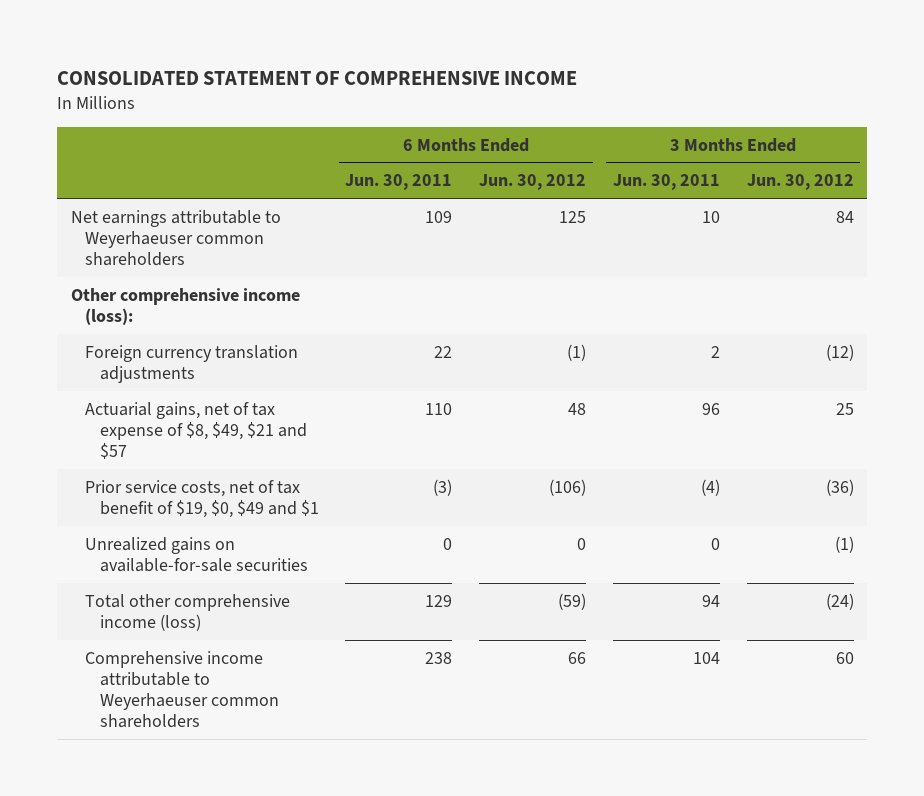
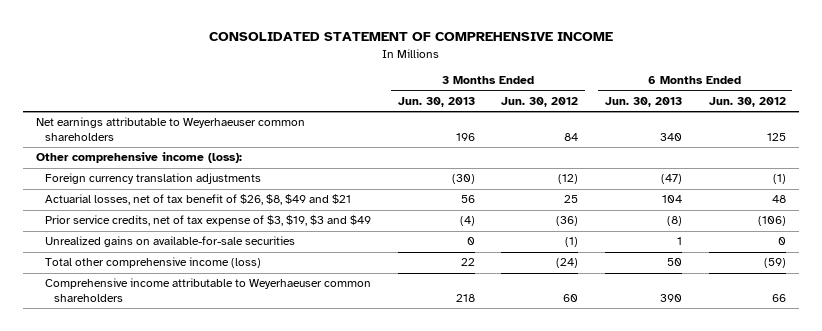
- | 6 Months Ended Jun. 30, 2011 | 6 Months Ended Jun. 30, 2012 | 3 Months Ended Jun. 30, 2011 | 3 Months Ended Jun. 30, 2012
+ | 3 Months Ended Jun. 30, 2013 | 3 Months Ended Jun. 30, 2012 | 6 Months Ended Jun. 30, 2013 | 6 Months Ended Jun. 30, 2012
- Actuarial gains, net of tax expense of $8, $49, $21 and $57 | 110 | 48 | 96 | 25
- Prior service costs, net of tax benefit of $19, $0, $49 and $1 | (3) | (106) | (4) | (36)
+ Actuarial losses, net of tax benefit of $26, $8, $49 and $21 | 56 | 25 | 104 | 48
+ Prior service credits, net of tax expense of $3, $19, $3 and $49 | (4) | (36) | (8) | (106)

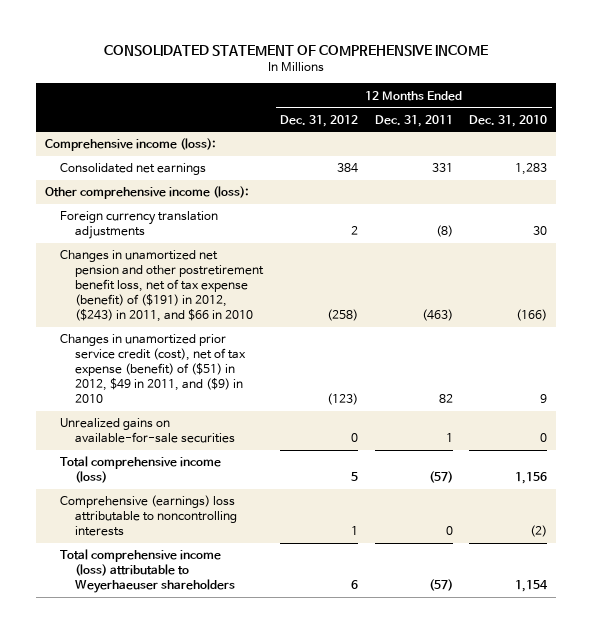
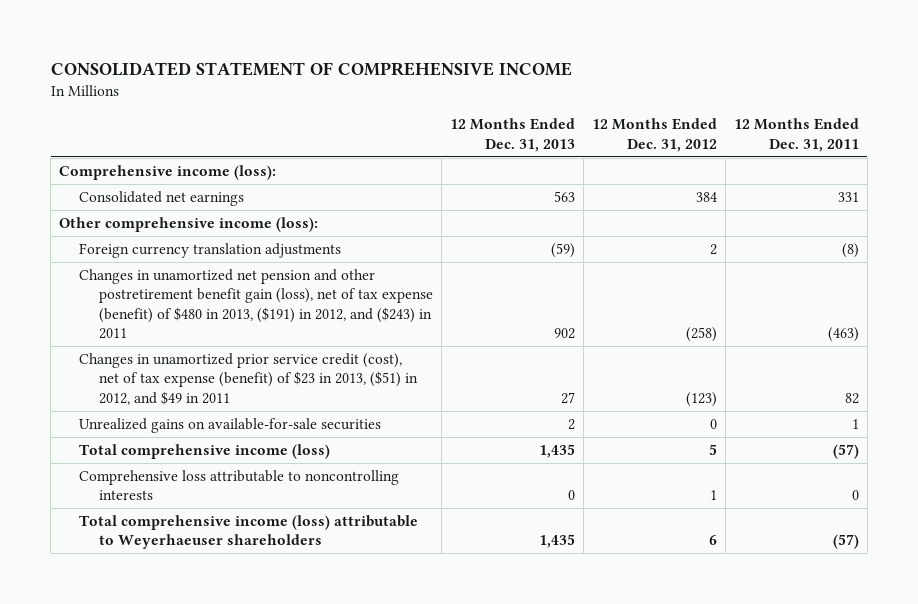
- | 12 Months Ended Dec. 31, 2012 | 12 Months Ended Dec. 31, 2011 | 12 Months Ended Dec. 31, 2010
+ | 12 Months Ended Dec. 31, 2013 | 12 Months Ended Dec. 31, 2012 | 12 Months Ended Dec. 31, 2011
- Changes in unamortized net pension and other postretirement benefit loss, net of tax expense (benefit) of ($191) in 2012, ($243) in 2011, and $66 in 2010 | (258) | (463) | (166)
- Changes in unamortized prior service credit (cost), net of tax expense (benefit) of ($51) in 2012, $49 in 2011, and ($9) in 2010 | (123) | 82 | 9
+ Changes in unamortized net pension and other postretirement benefit gain (loss), net of tax expense (benefit) of $480 in 2013, ($191) in 2012, and ($243) in 2011 | 902 | (258) | (463)
+ Changes in unamortized prior service credit (cost), net of tax expense (benefit) of $23 in 2013, ($51) in 2012, and $49 in 2011 | 27 | (123) | 82
- Comprehensive (earnings) loss attributable to noncontrolling interests | 1 | 0 | (2)
+ Comprehensive loss attributable to noncontrolling interests | 0 | 1 | 0

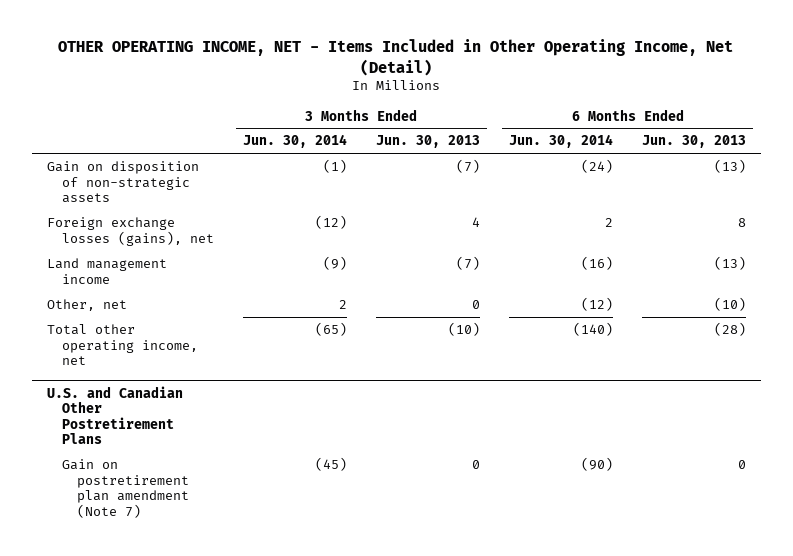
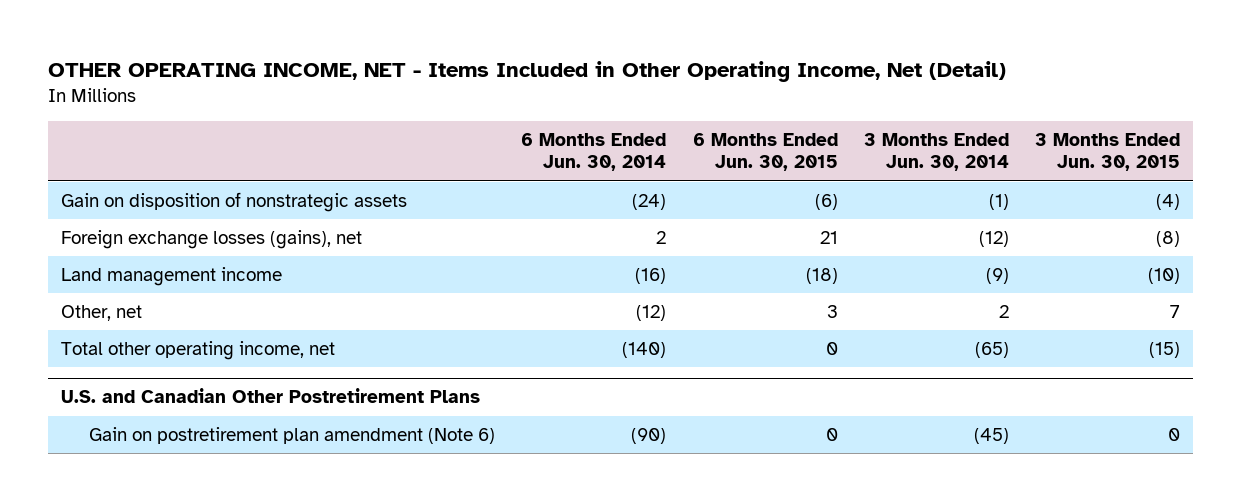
- | 3 Months Ended Jun. 30, 2014 | 3 Months Ended Jun. 30, 2013 | 6 Months Ended Jun. 30, 2014 | 6 Months Ended Jun. 30, 2013
+ | 6 Months Ended Jun. 30, 2014 | 6 Months Ended Jun. 30, 2015 | 3 Months Ended Jun. 30, 2014 | 3 Months Ended Jun. 30, 2015
- Gain on disposition of non-strategic assets | (1) | (7) | (24) | (13)
+ Gain on disposition of nonstrategic assets | (24) | (6) | (1) | (4)
@ U.S. and Canadian Other Postretirement Plans
- Gain on postretirement plan amendment (Note 7) | (45) | 0 | (90) | 0
+ Gain on postretirement plan amendment (Note 6) | (90) | 0 | (45) | 0

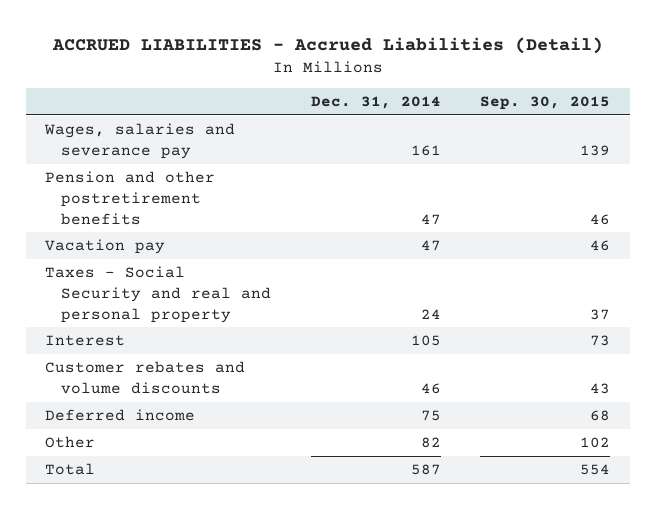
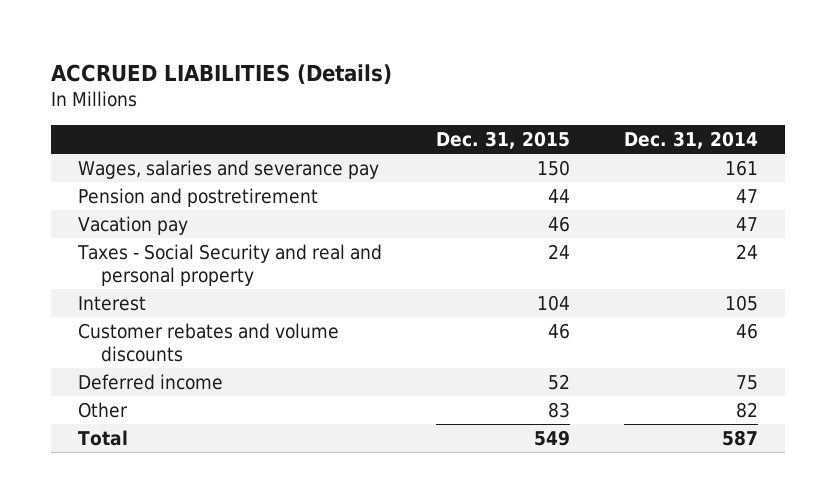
- ACCRUED LIABILITIES - Accrued Liabilities (Detail)
+ ACCRUED LIABILITIES (Details)
- | Dec. 31, 2014 | Sep. 30, 2015
+ | Dec. 31, 2015 | Dec. 31, 2014
- Pension and other postretirement benefits | 47 | 46
+ Pension and postretirement | 44 | 47

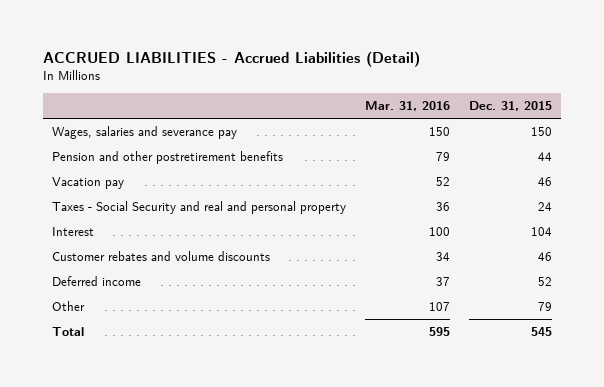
- ACCRUED LIABILITIES (Details)
+ ACCRUED LIABILITIES - Accrued Liabilities (Detail)
- | Dec. 31, 2015 | Dec. 31, 2014
+ | Mar. 31, 2016 | Dec. 31, 2015
- Pension and postretirement | 44 | 47
+ Pension and other postretirement benefits | 79 | 44
- Other | 83 | 82
- Total | 549 | 587
+ Other | 107 | 79
+ Total | 595 | 545

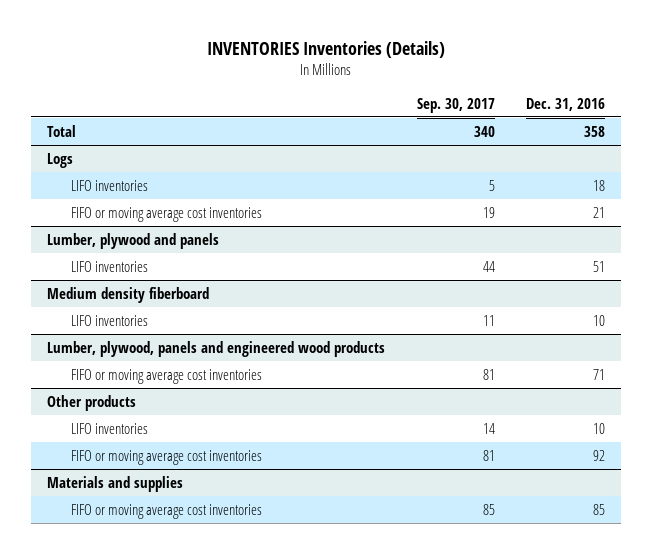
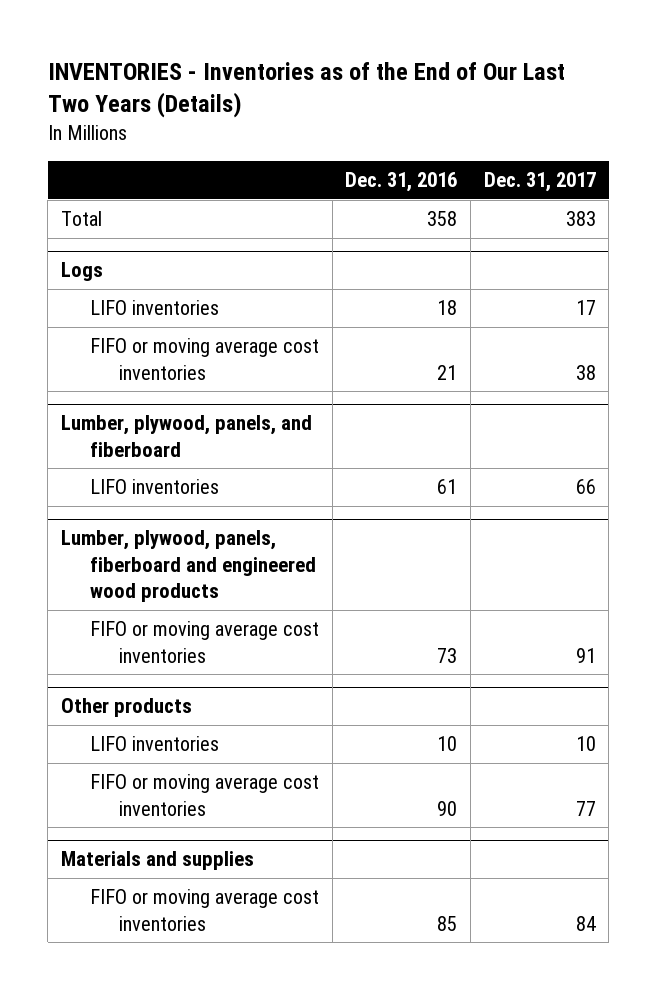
- INVENTORIES Inventories (Details)
+ INVENTORIES - Inventories as of the End of Our Last Two Years (Details)
- | Sep. 30, 2017 | Dec. 31, 2016
+ | Dec. 31, 2016 | Dec. 31, 2017
- Lumber, plywood and panels
- LIFO inventories | 44 | 51
- Medium density fiberboard
- LIFO inventories | 11 | 10
- Lumber, plywood, panels and engineered wood products
- FIFO or moving average cost inventories | 81 | 71
+ Lumber, plywood, panels, and fiberboard
+ LIFO inventories | 61 | 66
+ Lumber, plywood, panels, fiberboard and engineered wood products
+ FIFO or moving average cost inventories | 73 | 91
@ Other products
- FIFO or moving average cost inventories | 81 | 92
+ FIFO or moving average cost inventories | 90 | 77

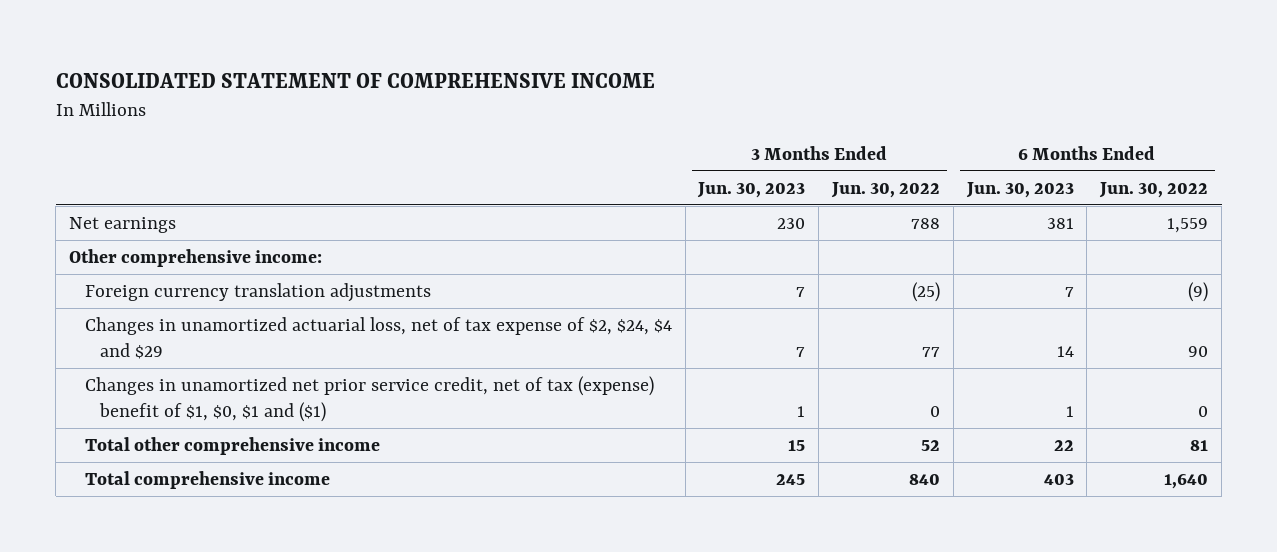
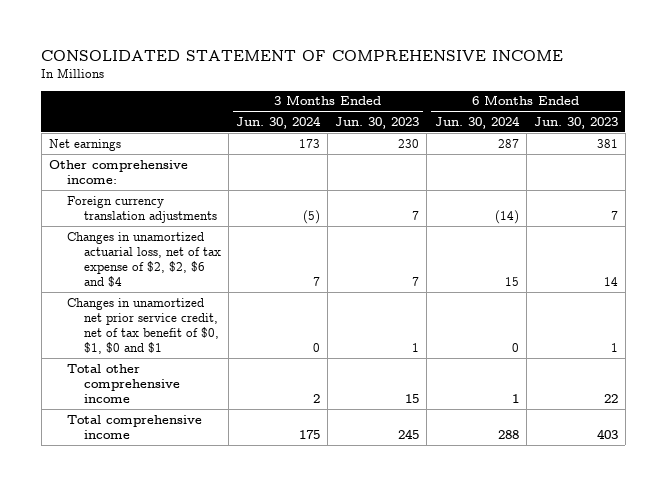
- | 3 Months Ended Jun. 30, 2023 | 3 Months Ended Jun. 30, 2022 | 6 Months Ended Jun. 30, 2023 | 6 Months Ended Jun. 30, 2022
+ | 3 Months Ended Jun. 30, 2024 | 3 Months Ended Jun. 30, 2023 | 6 Months Ended Jun. 30, 2024 | 6 Months Ended Jun. 30, 2023
- Changes in unamortized actuarial loss, net of tax expense of $2, $24, $4 and $29 | 7 | 77 | 14 | 90
- Changes in unamortized net prior service credit, net of tax (expense) benefit of $1, $0, $1 and ($1) | 1 | 0 | 1 | 0
+ Changes in unamortized actuarial loss, net of tax expense of $2, $2, $6 and $4 | 7 | 7 | 15 | 14
+ Changes in unamortized net prior service credit, net of tax benefit of $0, $1, $0 and $1 | 0 | 1 | 0 | 1

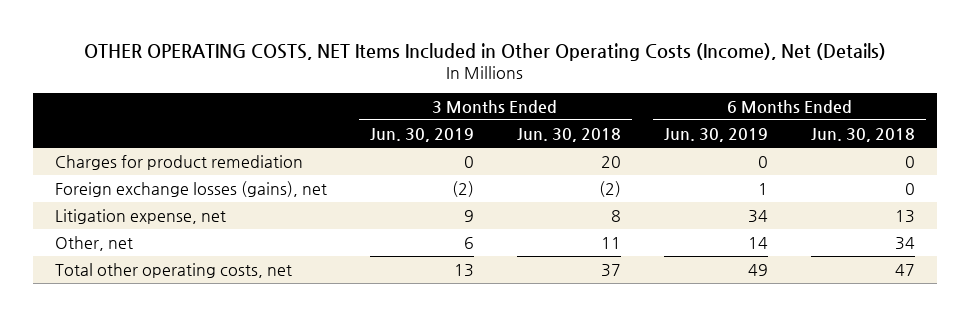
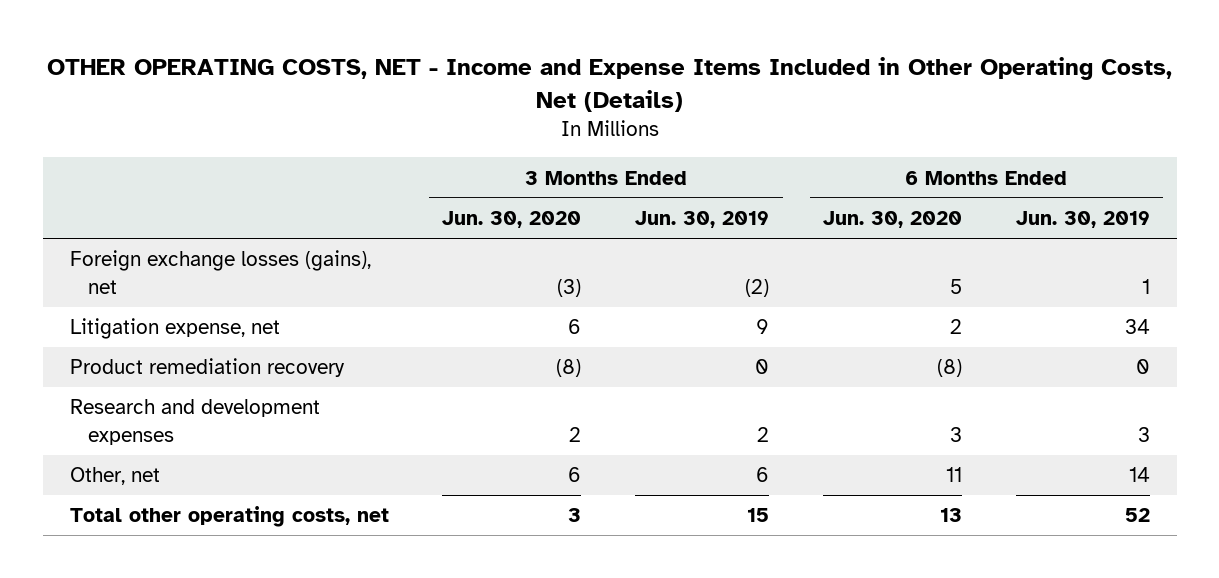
- OTHER OPERATING COSTS, NET Items Included in Other Operating Costs (Income), Net (Details)
+ OTHER OPERATING COSTS, NET - Income and Expense Items Included in Other Operating Costs, Net (Details)
- | 3 Months Ended Jun. 30, 2019 | 3 Months Ended Jun. 30, 2018 | 6 Months Ended Jun. 30, 2019 | 6 Months Ended Jun. 30, 2018
+ | 3 Months Ended Jun. 30, 2020 | 3 Months Ended Jun. 30, 2019 | 6 Months Ended Jun. 30, 2020 | 6 Months Ended Jun. 30, 2019
- Charges for product remediation | 0 | 20 | 0 | 0
+ Product remediation recovery | (8) | 0 | (8) | 0
+ Research and development expenses | 2 | 2 | 3 | 3
- Total other operating costs, net | 13 | 37 | 49 | 47
+ Total other operating costs, net | 3 | 15 | 13 | 52

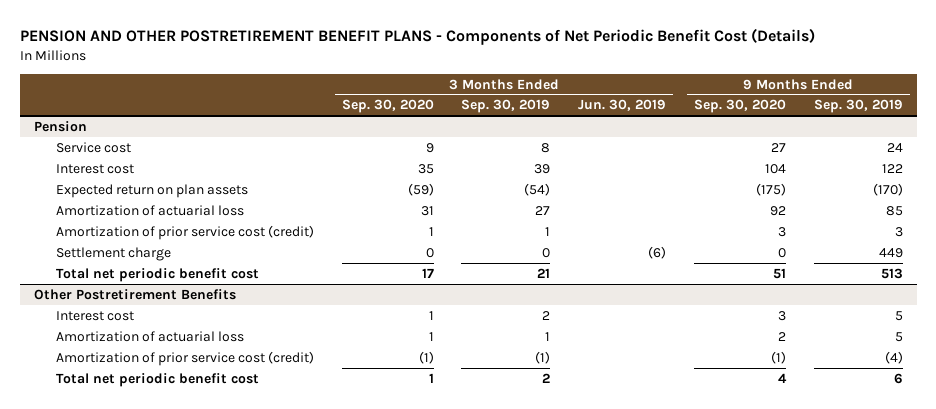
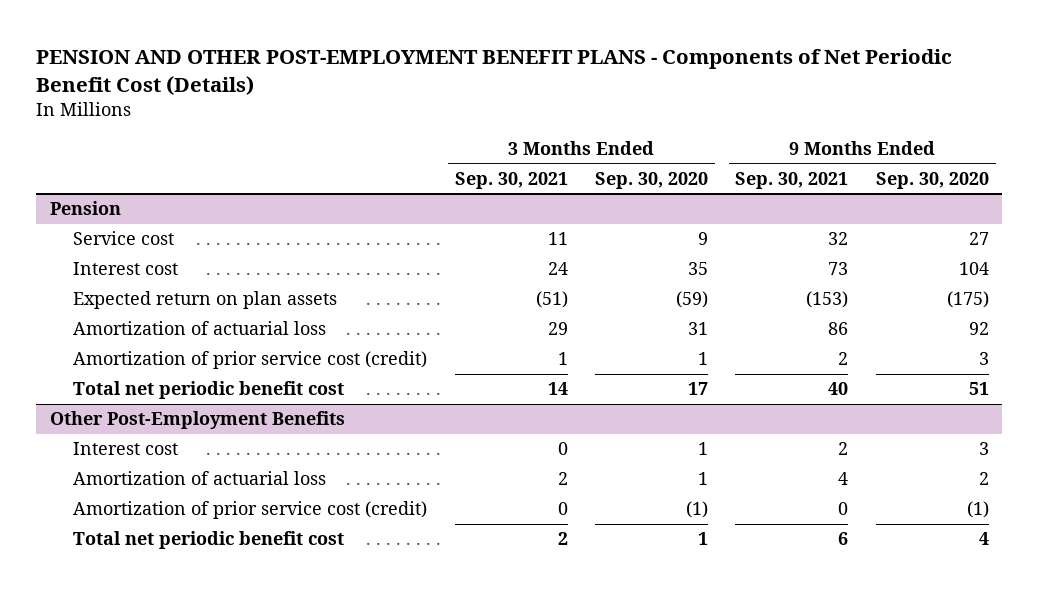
- PENSION AND OTHER POSTRETIREMENT BENEFIT PLANS - Components of Net Periodic Benefit Cost (Details)
+ PENSION AND OTHER POST-EMPLOYMENT BENEFIT PLANS - Components of Net Periodic Benefit Cost (Details)
- | 3 Months Ended Sep. 30, 2020 | 3 Months Ended Sep. 30, 2019 | 3 Months Ended Jun. 30, 2019 | 9 Months Ended Sep. 30, 2020 | 9 Months Ended Sep. 30, 2019
+ | 3 Months Ended Sep. 30, 2021 | 3 Months Ended Sep. 30, 2020 | 9 Months Ended Sep. 30, 2021 | 9 Months Ended Sep. 30, 2020
@ Pension
- Settlement charge | 0 | 0 | (6) | 0 | 449
- Other Postretirement Benefits
+ Other Post-Employment Benefits

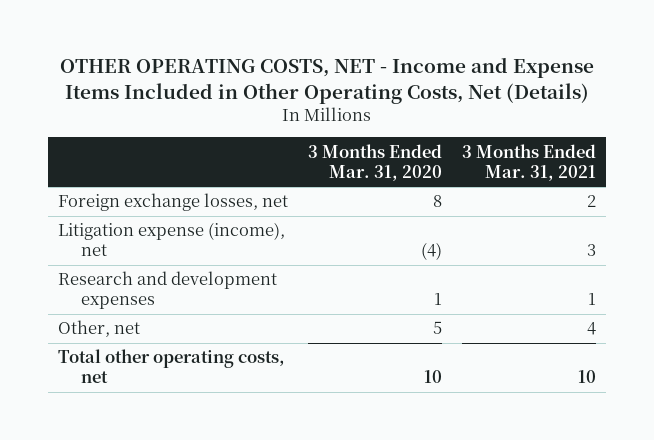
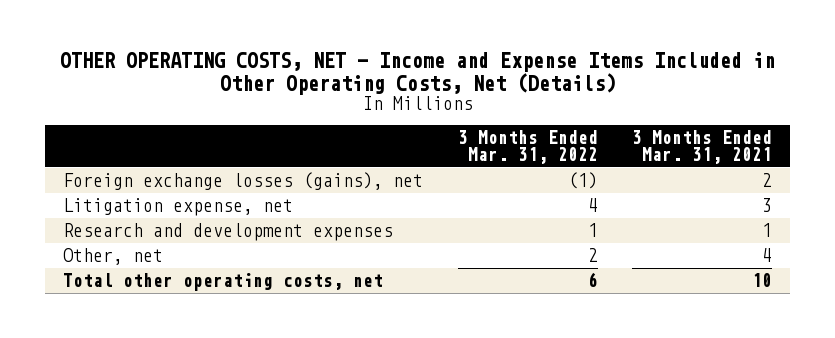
- | 3 Months Ended Mar. 31, 2020 | 3 Months Ended Mar. 31, 2021
+ | 3 Months Ended Mar. 31, 2022 | 3 Months Ended Mar. 31, 2021
- Foreign exchange losses, net | 8 | 2
- Litigation expense (income), net | (4) | 3
+ Foreign exchange losses (gains), net | (1) | 2
+ Litigation expense, net | 4 | 3

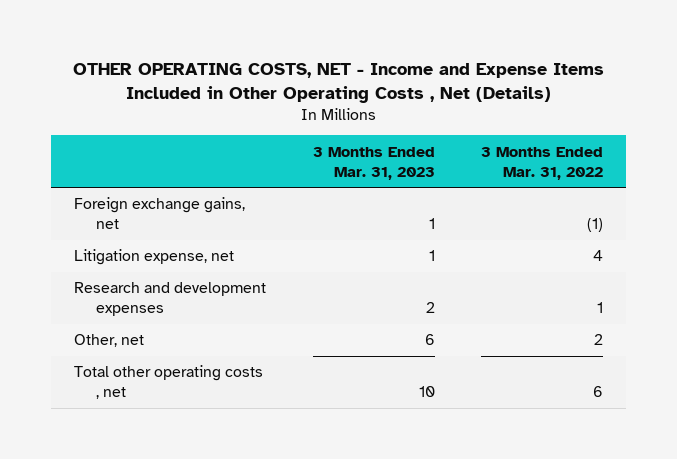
- OTHER OPERATING COSTS, NET - Income and Expense Items Included in Other Operating Costs, Net (Details)
+ OTHER OPERATING COSTS, NET - Income and Expense Items Included in Other Operating Costs , Net (Details)
- | 3 Months Ended Mar. 31, 2022 | 3 Months Ended Mar. 31, 2021
+ | 3 Months Ended Mar. 31, 2023 | 3 Months Ended Mar. 31, 2022
- Foreign exchange losses (gains), net | (1) | 2
+ Foreign exchange gains, net | 1 | (1)
- Total other operating costs, net | 6 | 10
+ Total other operating costs , net | 10 | 6

